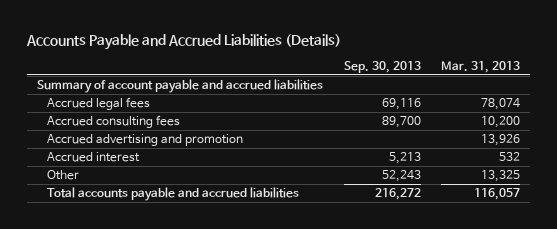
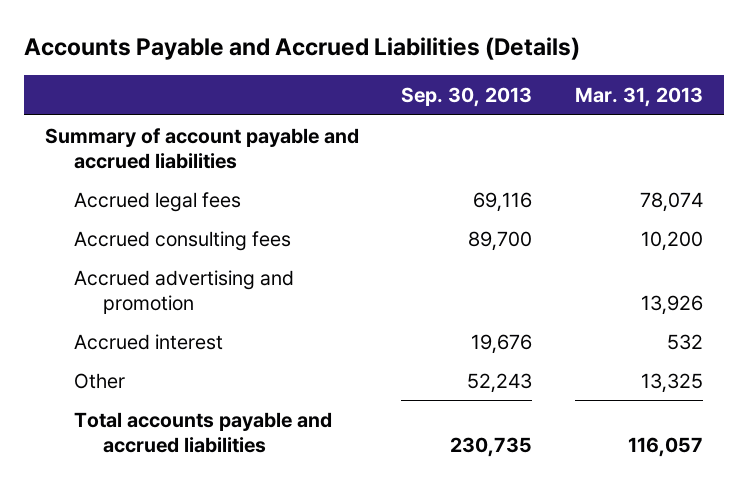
- Accrued interest | 5,213 | 532
+ Accrued interest | 19,676 | 532
- Total accounts payable and accrued liabilities | 216,272 | 116,057
+ Total accounts payable and accrued liabilities | 230,735 | 116,057

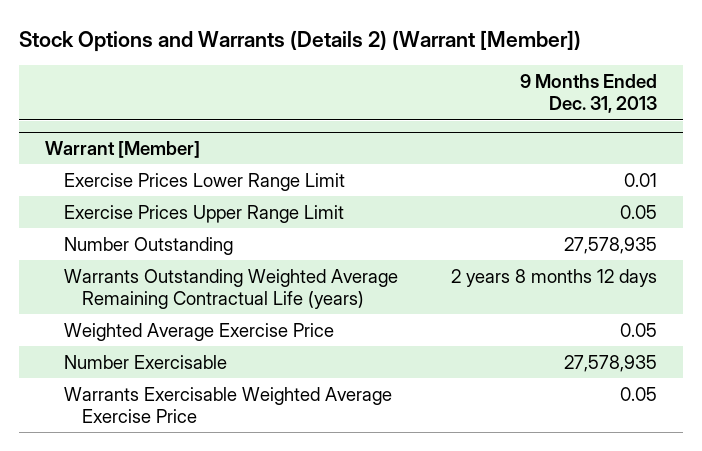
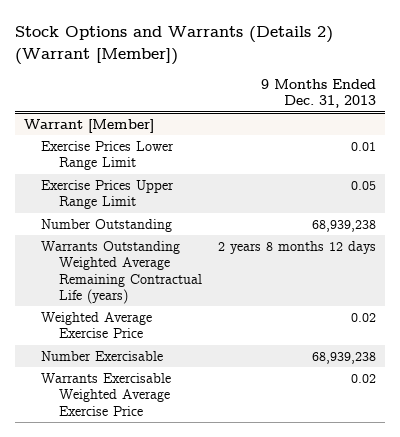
@ Warrant [Member]
- Number Outstanding | 27,578,935
+ Number Outstanding | 68,939,238
- Weighted Average Exercise Price | 0.05
- Number Exercisable | 27,578,935
- Warrants Exercisable Weighted Average Exercise Price | 0.05
+ Weighted Average Exercise Price | 0.02
+ Number Exercisable | 68,939,238
+ Warrants Exercisable Weighted Average Exercise Price | 0.02

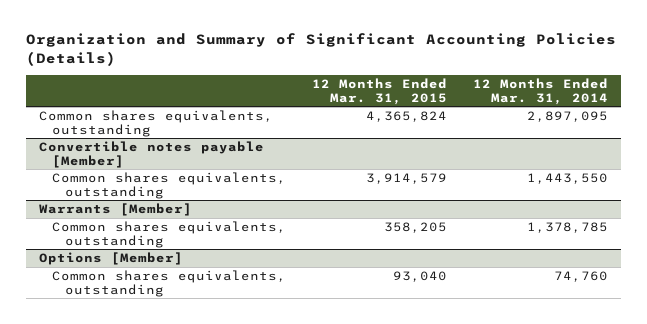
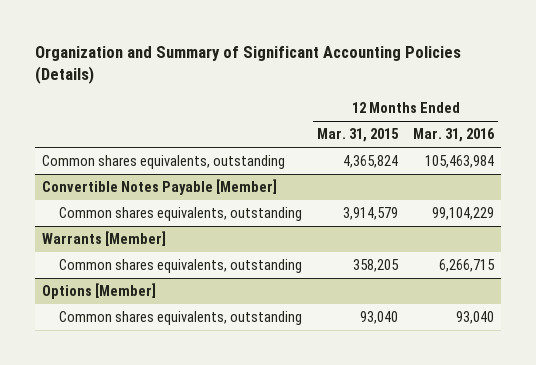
- | 12 Months Ended Mar. 31, 2015 | 12 Months Ended Mar. 31, 2014
+ | 12 Months Ended Mar. 31, 2015 | 12 Months Ended Mar. 31, 2016
- Convertible notes payable [Member]
+ Convertible Notes Payable [Member]

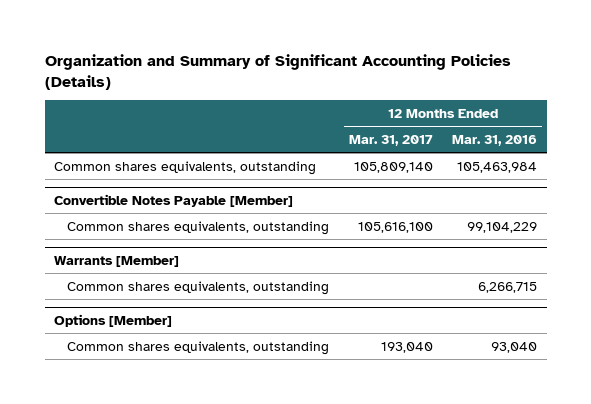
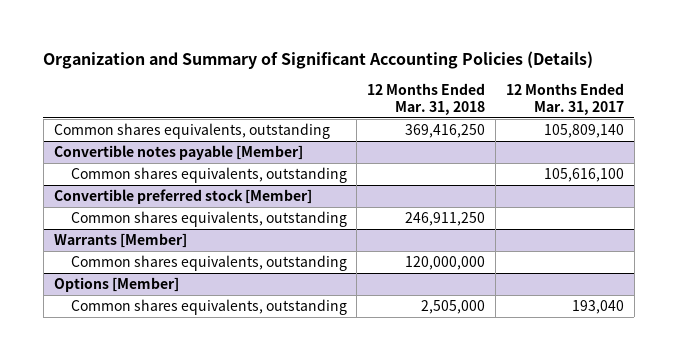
- | 12 Months Ended Mar. 31, 2017 | 12 Months Ended Mar. 31, 2016
+ | 12 Months Ended Mar. 31, 2018 | 12 Months Ended Mar. 31, 2017
- Convertible Notes Payable [Member]
+ Convertible notes payable [Member]
+ Convertible preferred stock [Member]
+ Common shares equivalents, outstanding | 246,911,250 |

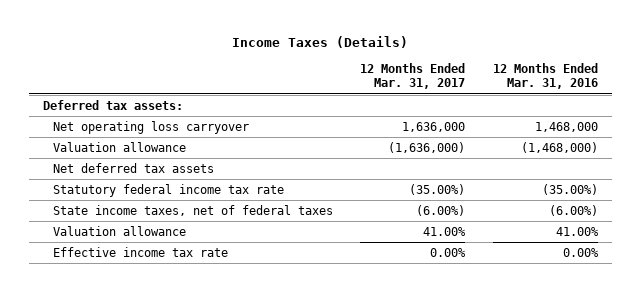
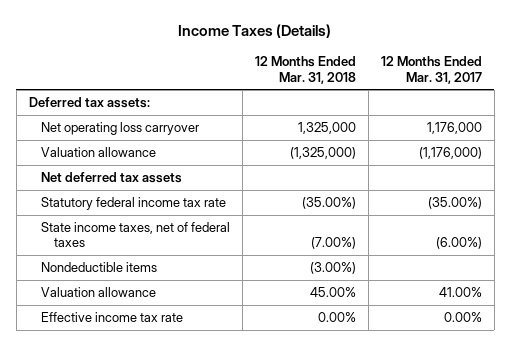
- | 12 Months Ended Mar. 31, 2017 | 12 Months Ended Mar. 31, 2016
+ | 12 Months Ended Mar. 31, 2018 | 12 Months Ended Mar. 31, 2017
- Net operating loss carryover | 1,636,000 | 1,468,000
- Valuation allowance | (1,636,000) | (1,468,000)
+ Net operating loss carryover | 1,325,000 | 1,176,000
+ Valuation allowance | (1,325,000) | (1,176,000)
+ Nondeductible items | (3.00%) |

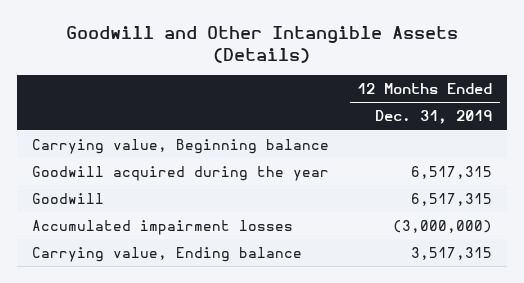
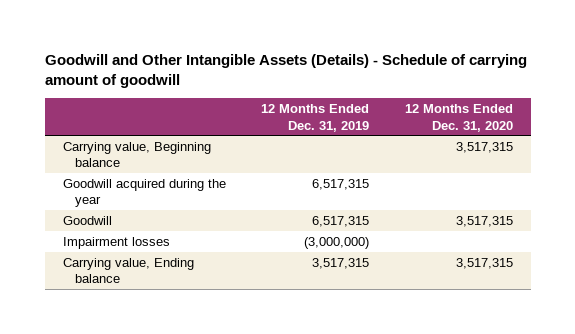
- Goodwill and Other Intangible Assets (Details)
+ Goodwill and Other Intangible Assets (Details) - Schedule of carrying amount of goodwill
- | 12 Months Ended Dec. 31, 2019
+ | 12 Months Ended Dec. 31, 2019 | 12 Months Ended Dec. 31, 2020
- Accumulated impairment losses | (3,000,000)
+ Impairment losses | (3,000,000) |

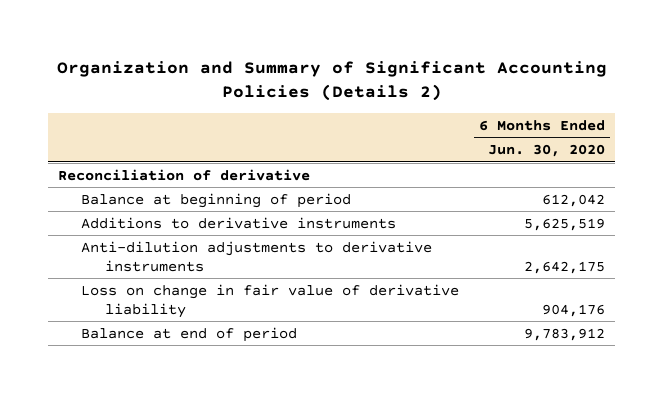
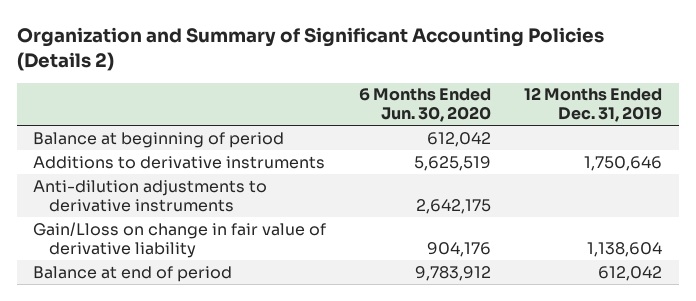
- | 6 Months Ended Jun. 30, 2020
+ | 6 Months Ended Jun. 30, 2020 | 12 Months Ended Dec. 31, 2019
- Reconciliation of derivative
- Loss on change in fair value of derivative liability | 904,176
+ Gain/Lloss on change in fair value of derivative liability | 904,176 | 1,138,604

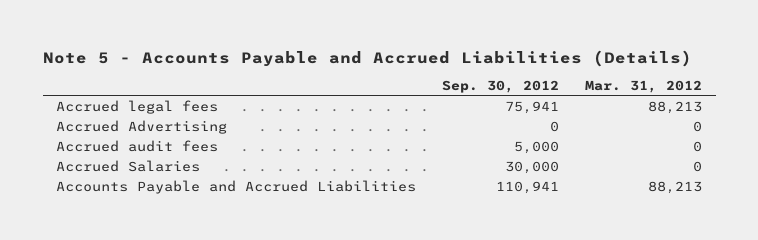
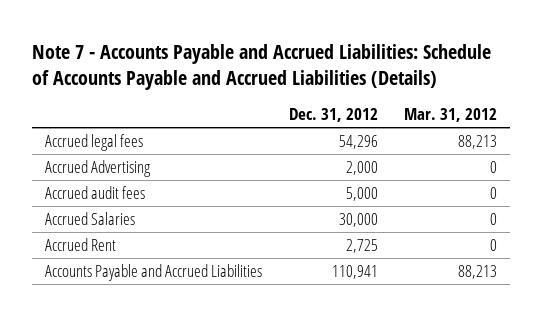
- Note 5 - Accounts Payable and Accrued Liabilities (Details)
+ Note 7 - Accounts Payable and Accrued Liabilities: Schedule of Accounts Payable and Accrued Liabilities (Details)
- | Sep. 30, 2012 | Mar. 31, 2012
+ | Dec. 31, 2012 | Mar. 31, 2012
+ Accrued Rent | 2,725 | 0

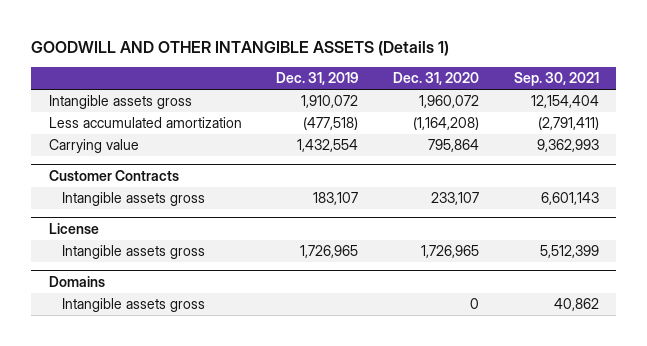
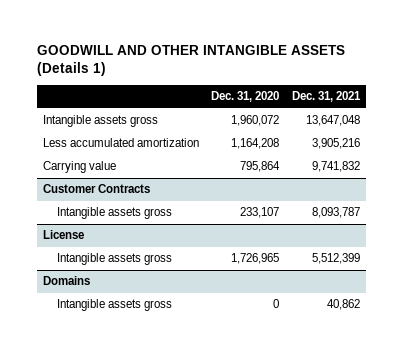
- | Dec. 31, 2019 | Dec. 31, 2020 | Sep. 30, 2021
+ | Dec. 31, 2020 | Dec. 31, 2021
- Less accumulated amortization | (477,518) | (1,164,208) | (2,791,411)
+ Less accumulated amortization | 1,164,208 | 3,905,216

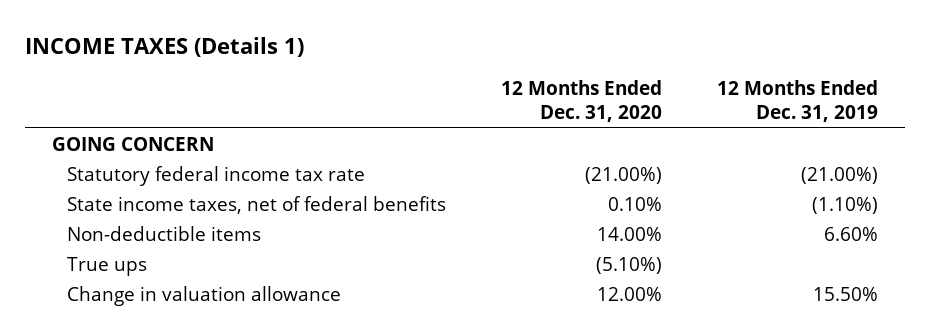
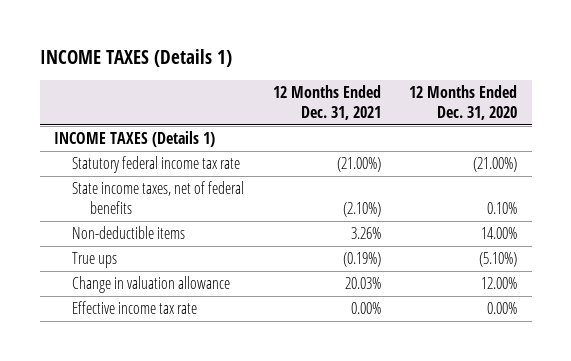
- | 12 Months Ended Dec. 31, 2020 | 12 Months Ended Dec. 31, 2019
+ | 12 Months Ended Dec. 31, 2021 | 12 Months Ended Dec. 31, 2020
- GOING CONCERN
+ INCOME TAXES (Details 1)
+ Effective income tax rate | 0.00% | 0.00%

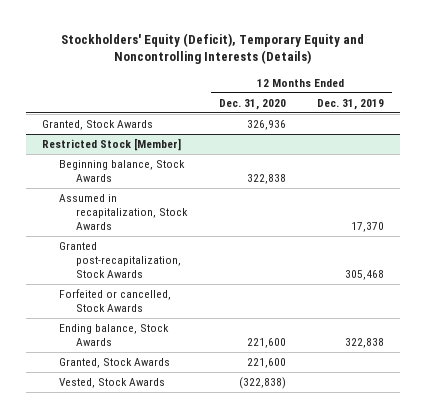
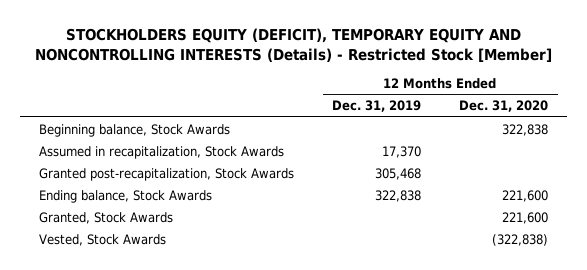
- Stockholders' Equity (Deficit), Temporary Equity and Noncontrolling Interests (Details)
+ STOCKHOLDERS EQUITY (DEFICIT), TEMPORARY EQUITY AND NONCONTROLLING INTERESTS (Details) - Restricted Stock [Member]
- | 12 Months Ended Dec. 31, 2020 | 12 Months Ended Dec. 31, 2019
+ | 12 Months Ended Dec. 31, 2019 | 12 Months Ended Dec. 31, 2020
- Granted, Stock Awards | 326,936 |
- Restricted Stock [Member]
- Forfeited or cancelled, Stock Awards

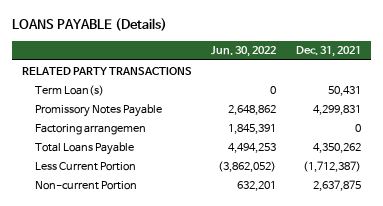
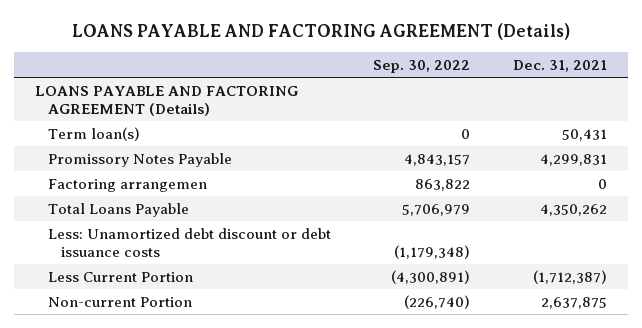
- LOANS PAYABLE (Details)
+ LOANS PAYABLE AND FACTORING AGREEMENT (Details)
- | Jun. 30, 2022 | Dec. 31, 2021
+ | Sep. 30, 2022 | Dec. 31, 2021
- RELATED PARTY TRANSACTIONS
- Term Loan(s) | 0 | 50,431
+ LOANS PAYABLE AND FACTORING AGREEMENT (Details)
+ Term loan(s) | 0 | 50,431
+ Less: Unamortized debt discount or debt issuance costs | (1,179,348) |

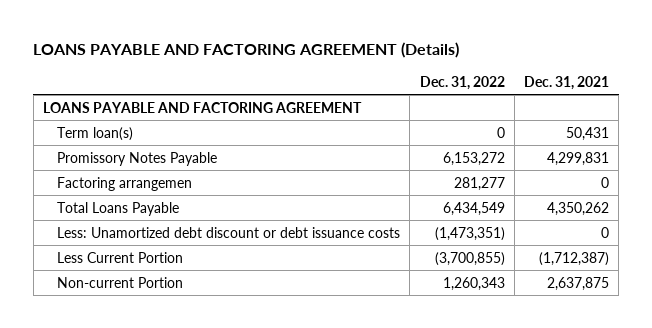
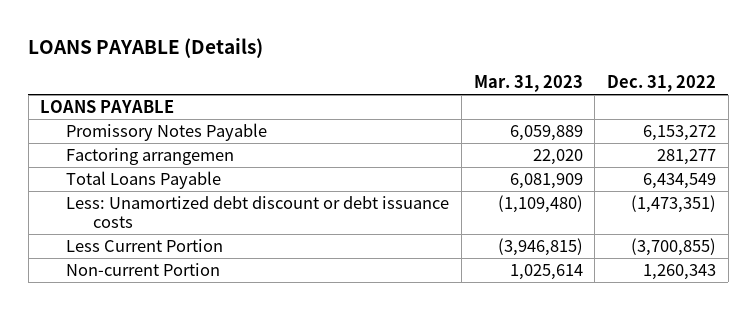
- LOANS PAYABLE AND FACTORING AGREEMENT (Details)
+ LOANS PAYABLE (Details)
- | Dec. 31, 2022 | Dec. 31, 2021
+ | Mar. 31, 2023 | Dec. 31, 2022
- LOANS PAYABLE AND FACTORING AGREEMENT
- Term loan(s) | 0 | 50,431
+ LOANS PAYABLE

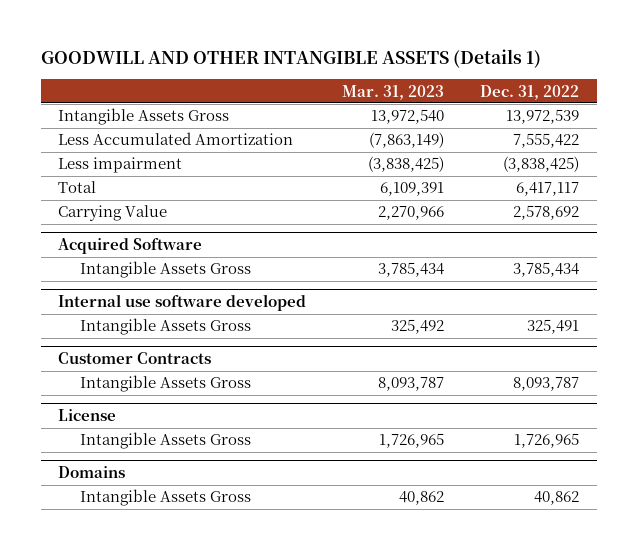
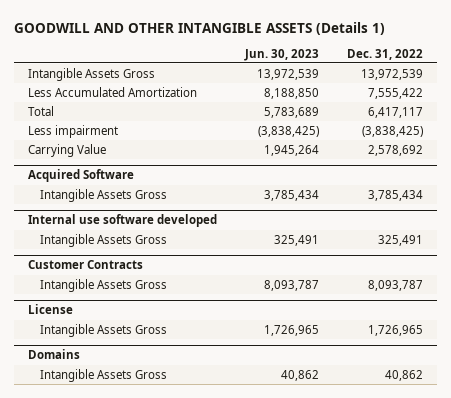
- | Mar. 31, 2023 | Dec. 31, 2022
+ | Jun. 30, 2023 | Dec. 31, 2022
moved down: Less impairment | (3,838,425) | (3,838,425)

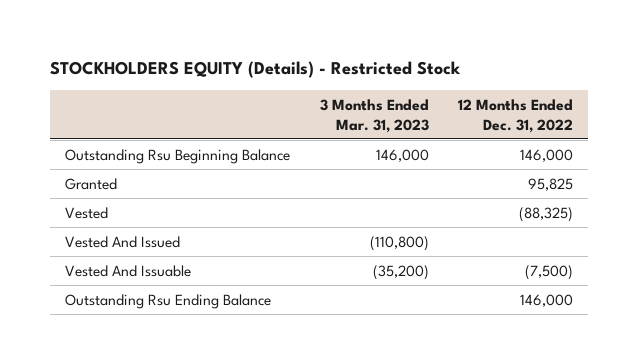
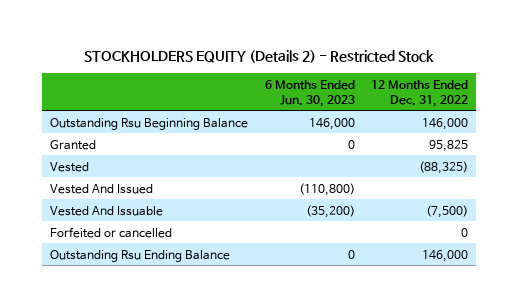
- STOCKHOLDERS EQUITY (Details) - Restricted Stock
+ STOCKHOLDERS EQUITY (Details 2) - Restricted Stock
- | 3 Months Ended Mar. 31, 2023 | 12 Months Ended Dec. 31, 2022
+ | 6 Months Ended Jun. 30, 2023 | 12 Months Ended Dec. 31, 2022
+ Forfeited or cancelled | | 0

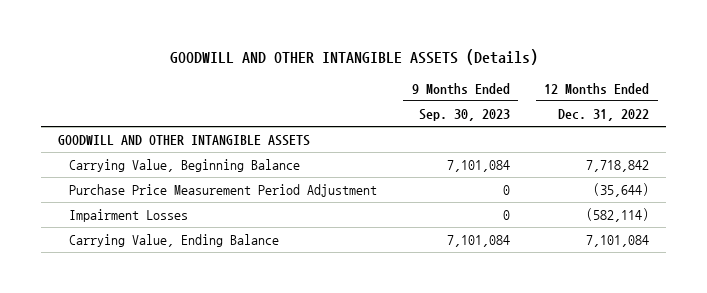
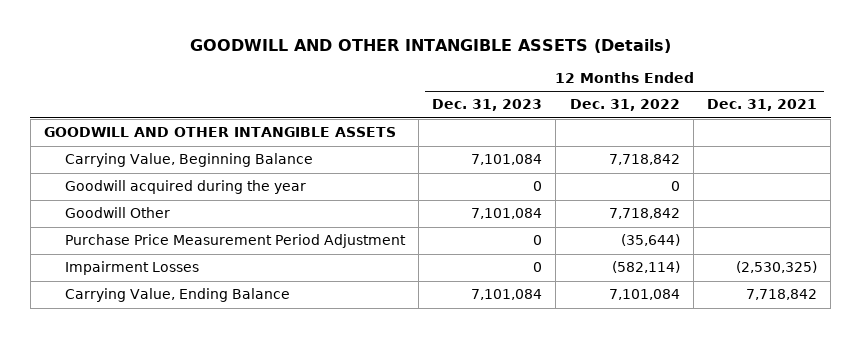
- | 9 Months Ended Sep. 30, 2023 | 12 Months Ended Dec. 31, 2022
+ | 12 Months Ended Dec. 31, 2023 | 12 Months Ended Dec. 31, 2022 | 12 Months Ended Dec. 31, 2021
+ Goodwill acquired during the year | 0 | 0 |
+ Goodwill Other | 7,101,084 | 7,718,842 |

